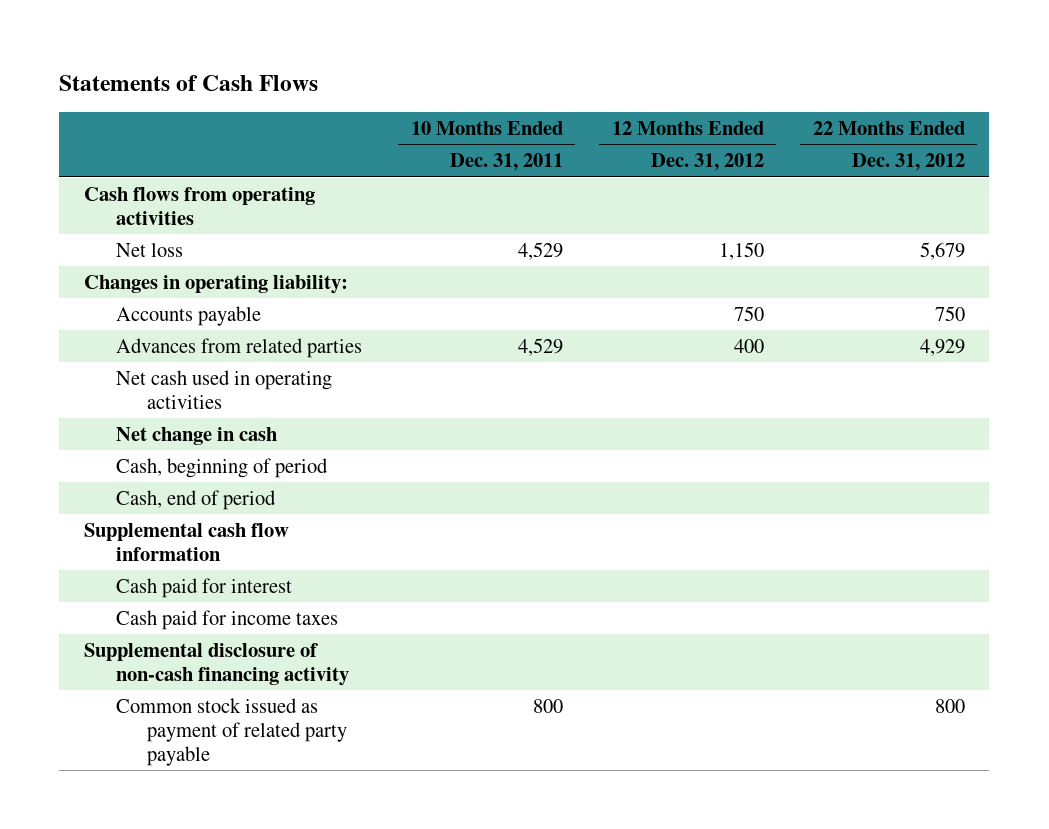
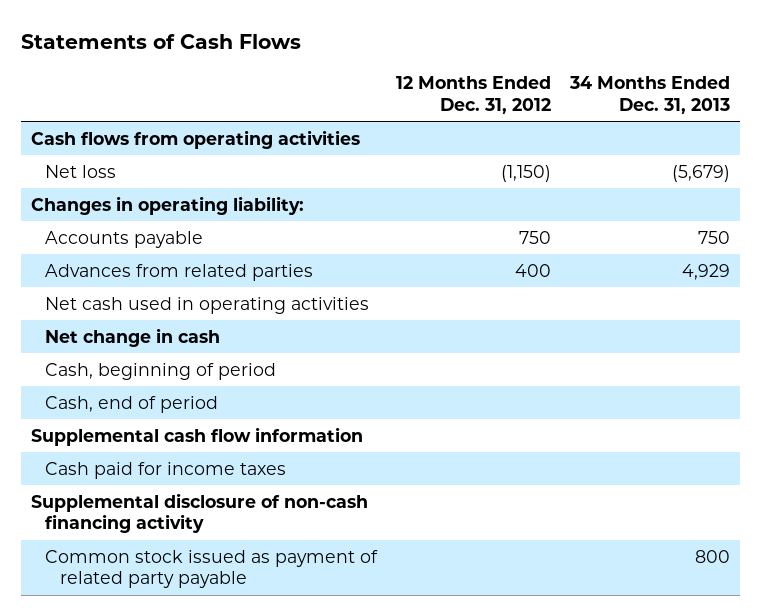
- | 10 Months Ended Dec. 31, 2011 | 12 Months Ended Dec. 31, 2012 | 22 Months Ended Dec. 31, 2012
+ | 12 Months Ended Dec. 31, 2012 | 34 Months Ended Dec. 31, 2013
- Net loss | 4,529 | 1,150 | 5,679
+ Net loss | (1,150) | (5,679)
- Cash paid for interest

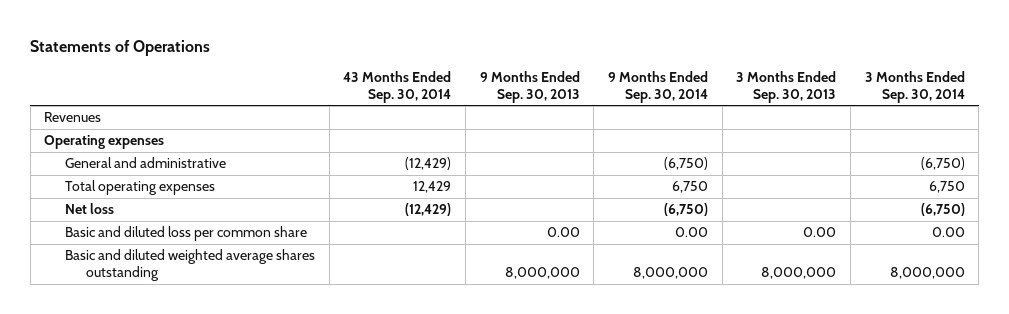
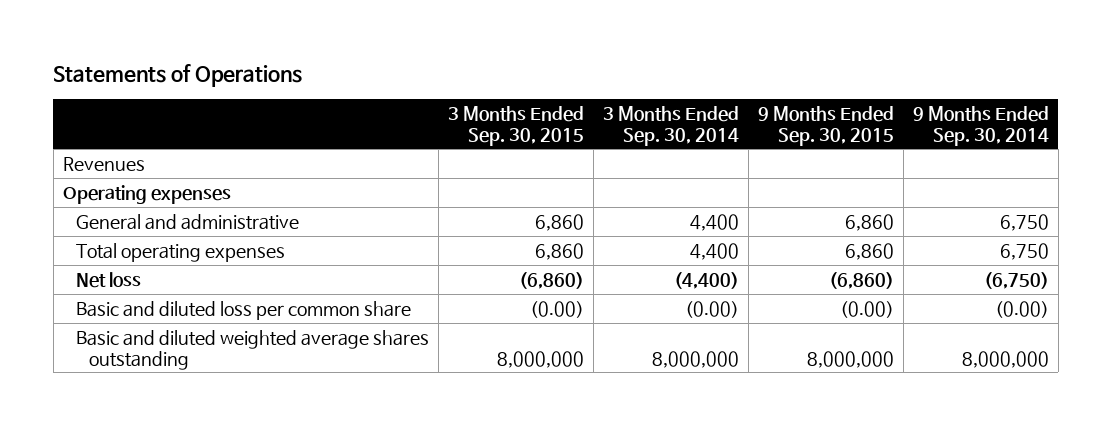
- | 43 Months Ended Sep. 30, 2014 | 9 Months Ended Sep. 30, 2013 | 9 Months Ended Sep. 30, 2014 | 3 Months Ended Sep. 30, 2013 | 3 Months Ended Sep. 30, 2014
+ | 3 Months Ended Sep. 30, 2015 | 3 Months Ended Sep. 30, 2014 | 9 Months Ended Sep. 30, 2015 | 9 Months Ended Sep. 30, 2014
- General and administrative | (12,429) | | (6,750) | | (6,750)
- Total operating expenses | 12,429 | | 6,750 | | 6,750
- Net loss | (12,429) | | (6,750) | | (6,750)
- Basic and diluted loss per common share | | 0.00 | 0.00 | 0.00 | 0.00
+ General and administrative | 6,860 | 4,400 | 6,860 | 6,750
+ Total operating expenses | 6,860 | 4,400 | 6,860 | 6,750
+ Net loss | (6,860) | (4,400) | (6,860) | (6,750)
+ Basic and diluted loss per common share | (0.00) | (0.00) | (0.00) | (0.00)

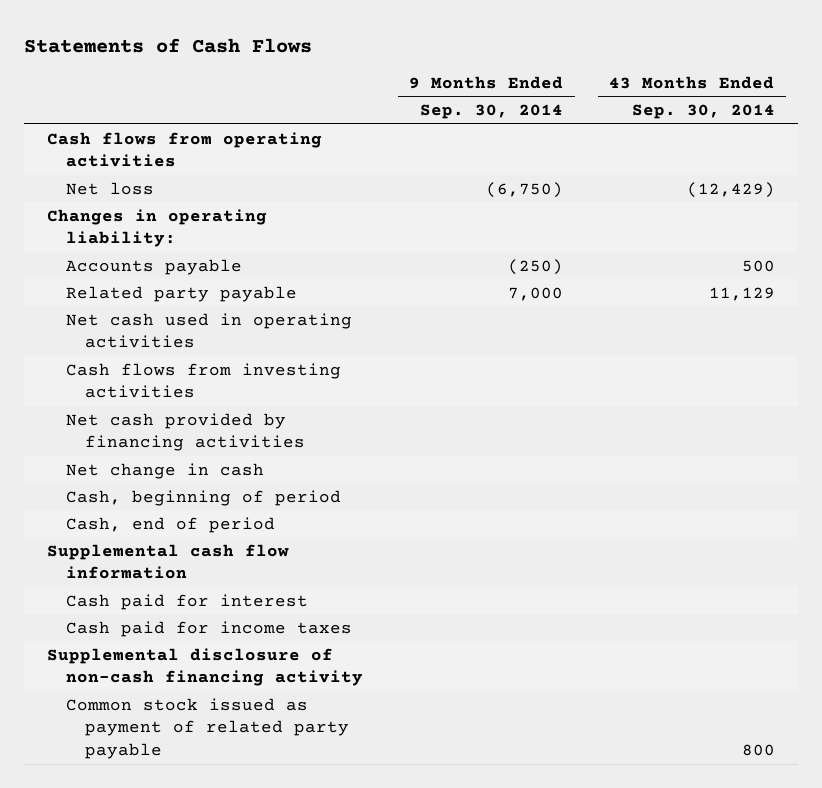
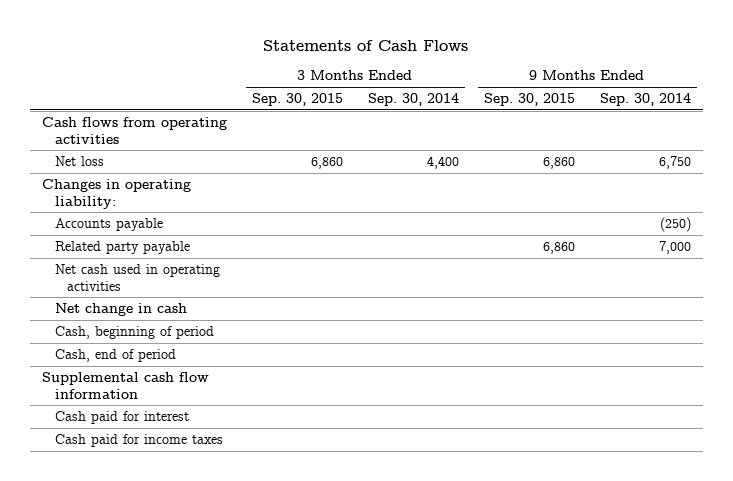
- | 9 Months Ended Sep. 30, 2014 | 43 Months Ended Sep. 30, 2014
+ | 3 Months Ended Sep. 30, 2015 | 3 Months Ended Sep. 30, 2014 | 9 Months Ended Sep. 30, 2015 | 9 Months Ended Sep. 30, 2014
- Net loss | (6,750) | (12,429)
+ Net loss | 6,860 | 4,400 | 6,860 | 6,750
- Cash flows from investing activities
- Net cash provided by financing activities
- Supplemental disclosure of non-cash financing activity
- Common stock issued as payment of related party payable | | 800

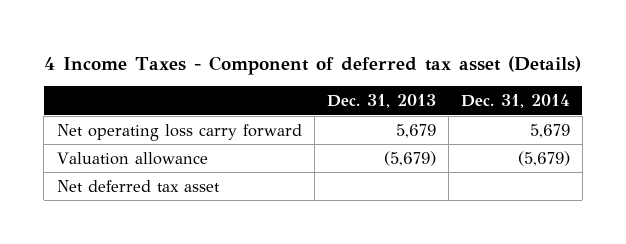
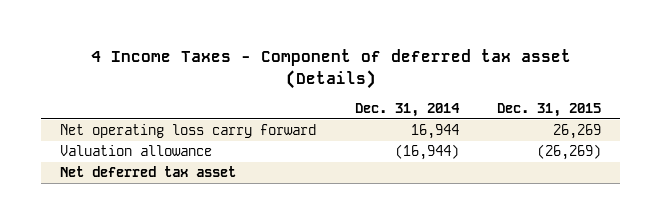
- | Dec. 31, 2013 | Dec. 31, 2014
+ | Dec. 31, 2014 | Dec. 31, 2015
- Net operating loss carry forward | 5,679 | 5,679
- Valuation allowance | (5,679) | (5,679)
+ Net operating loss carry forward | 16,944 | 26,269
+ Valuation allowance | (16,944) | (26,269)

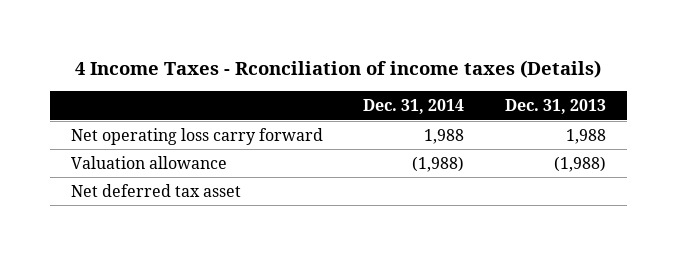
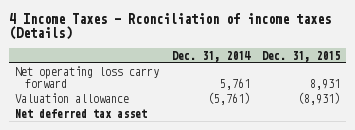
- | Dec. 31, 2014 | Dec. 31, 2013
+ | Dec. 31, 2014 | Dec. 31, 2015
- Net operating loss carry forward | 1,988 | 1,988
- Valuation allowance | (1,988) | (1,988)
+ Net operating loss carry forward | 5,761 | 8,931
+ Valuation allowance | (5,761) | (8,931)

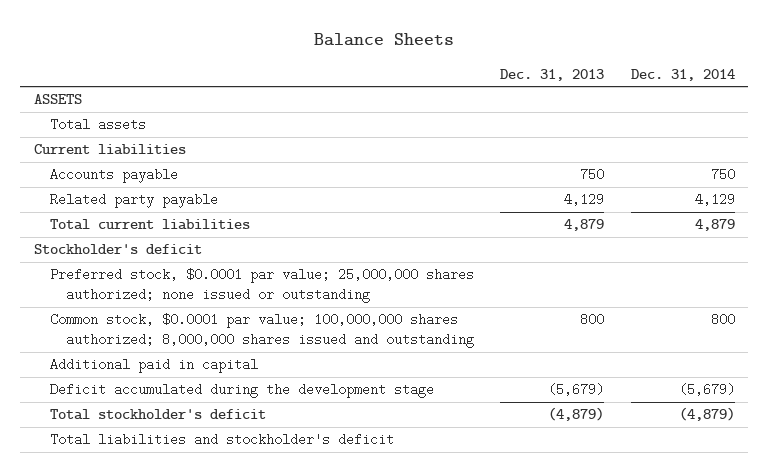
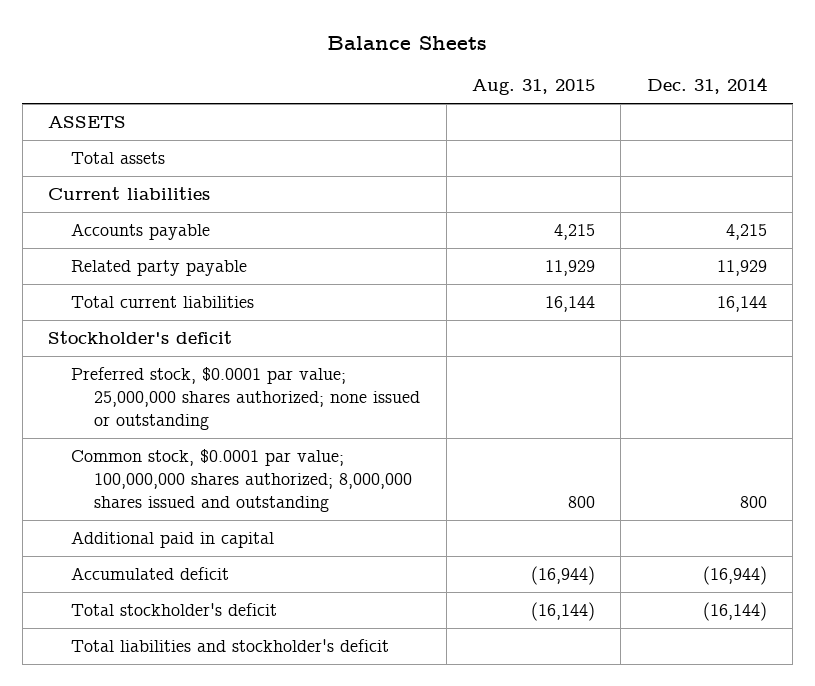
- | Dec. 31, 2013 | Dec. 31, 2014
+ | Aug. 31, 2015 | Dec. 31, 2014
- Accounts payable | 750 | 750
- Related party payable | 4,129 | 4,129
- Total current liabilities | 4,879 | 4,879
+ Accounts payable | 4,215 | 4,215
+ Related party payable | 11,929 | 11,929
+ Total current liabilities | 16,144 | 16,144
- Deficit accumulated during the development stage | (5,679) | (5,679)
- Total stockholder's deficit | (4,879) | (4,879)
+ Accumulated deficit | (16,944) | (16,944)
+ Total stockholder's deficit | (16,144) | (16,144)

